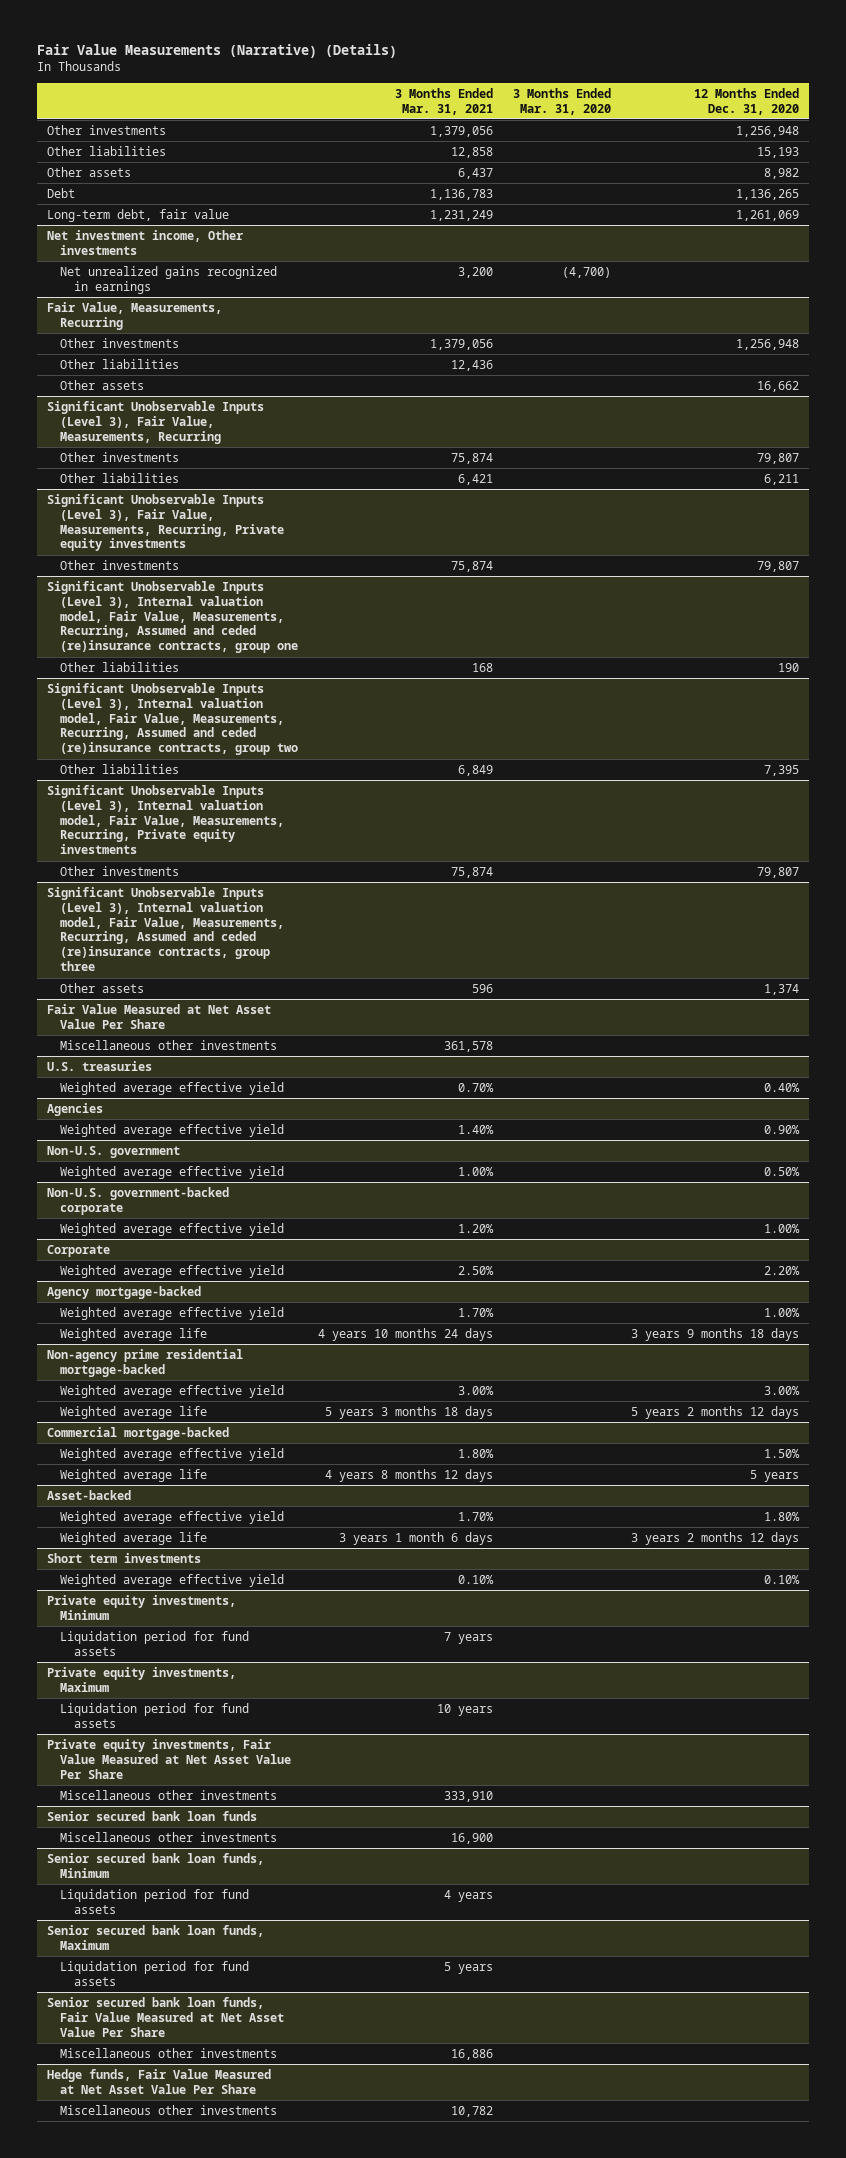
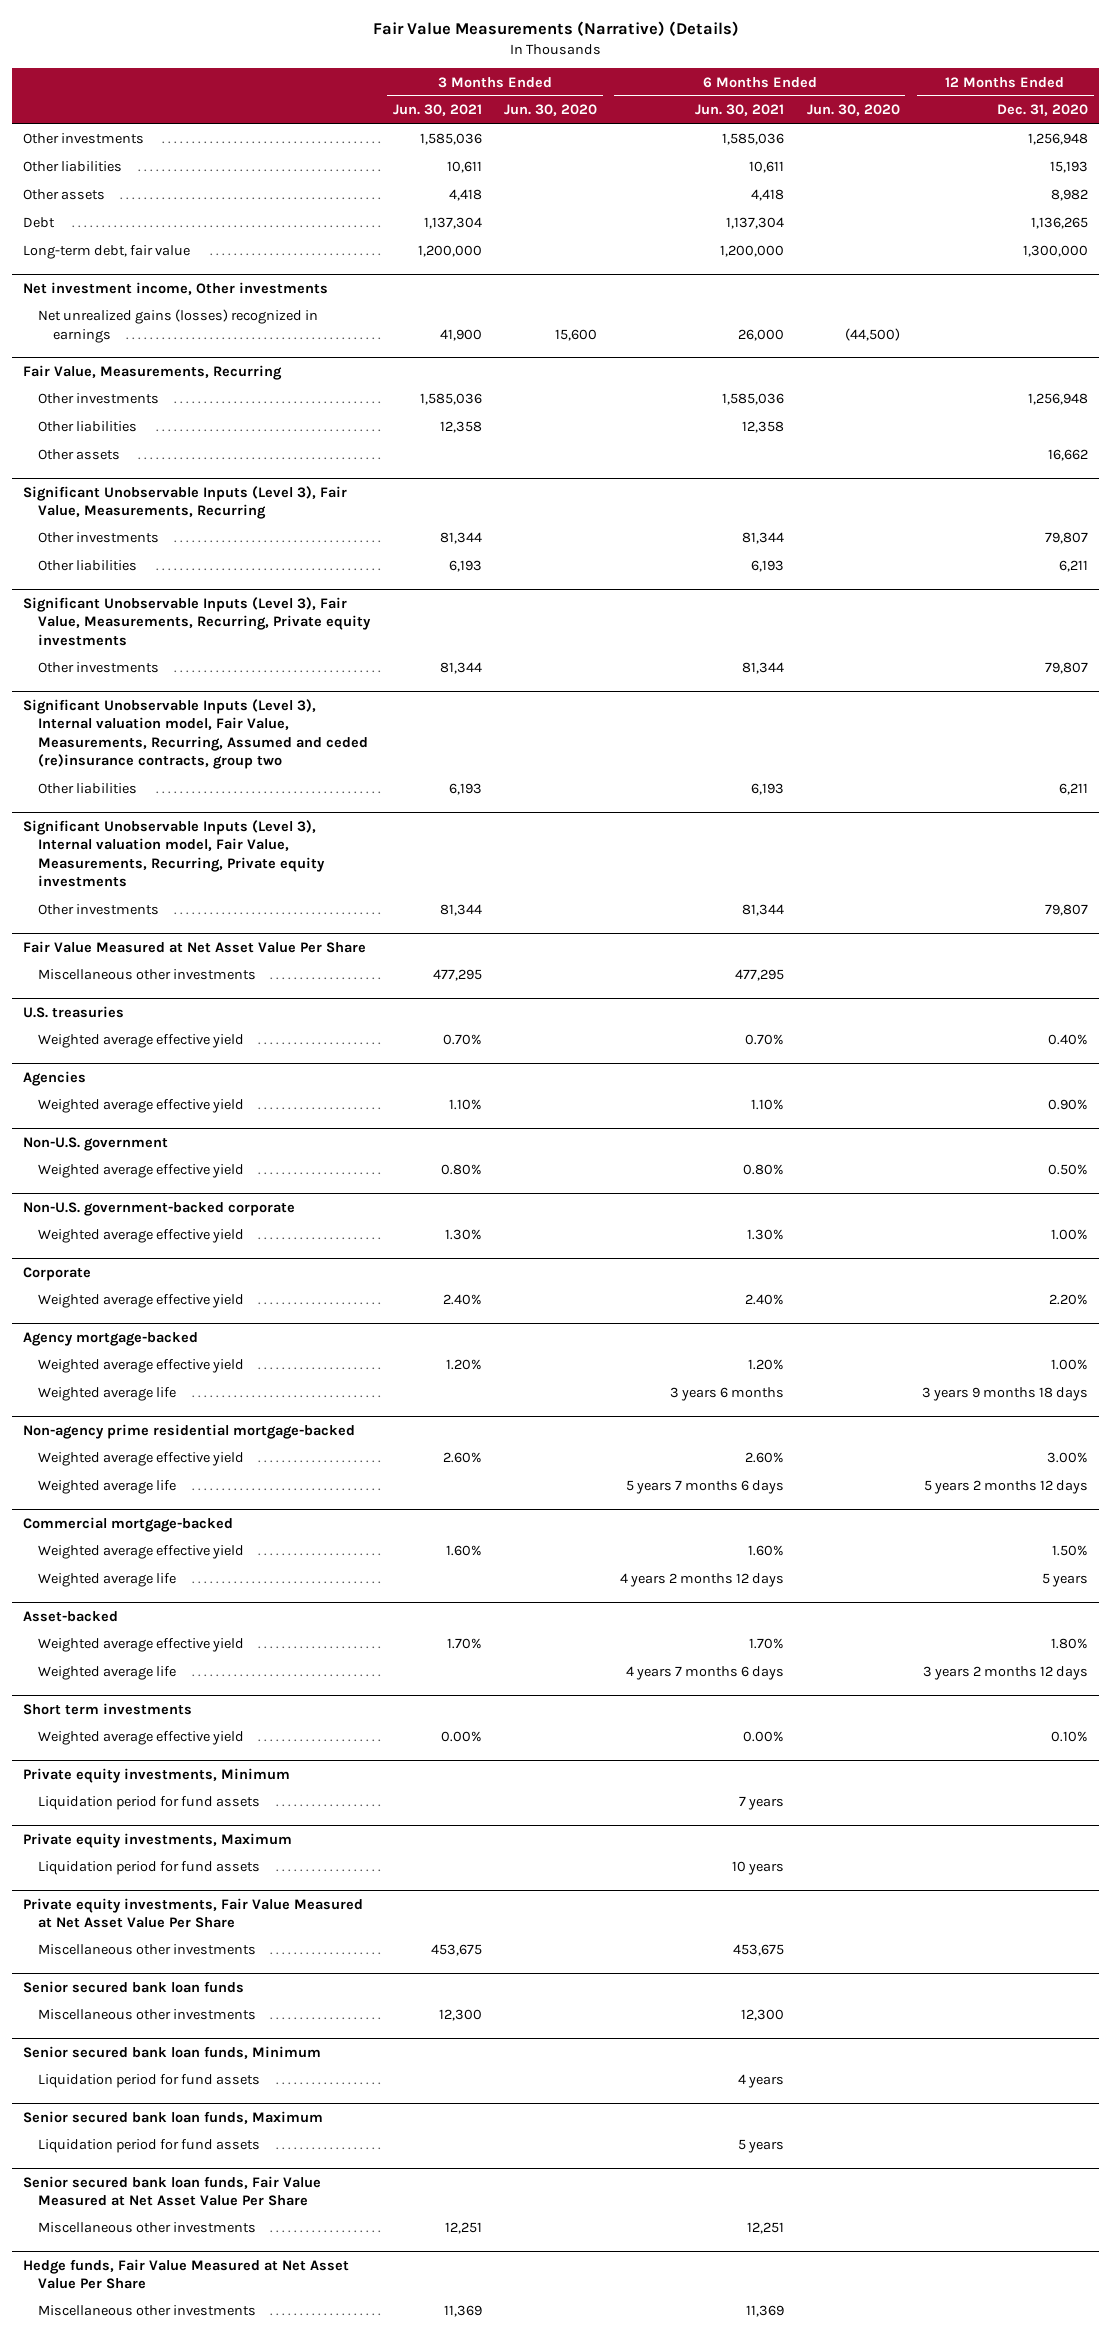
- | 3 Months Ended Mar. 31, 2021 | 3 Months Ended Mar. 31, 2020 | 12 Months Ended Dec. 31, 2020
+ | 3 Months Ended Jun. 30, 2021 | 3 Months Ended Jun. 30, 2020 | 6 Months Ended Jun. 30, 2021 | 6 Months Ended Jun. 30, 2020 | 12 Months Ended Dec. 31, 2020
- Long-term debt, fair value | 1,231,249 | | 1,261,069
+ Long-term debt, fair value | 1,200,000 | | 1,200,000 | | 1,300,000
@ Net investment income, Other investments
- Net unrealized gains recognized in earnings | 3,200 | (4,700) |
+ Net unrealized gains (losses) recognized in earnings | 41,900 | 15,600 | 26,000 | (44,500) |
- Significant Unobservable Inputs (Level 3), Internal valuation model, Fair Value, Measurements, Recurring, Assumed and ceded (re)insurance contracts, group one
- Other liabilities | 168 | | 190
@ Significant Unobservable Inputs (Level 3), Internal valuation model, Fair Value, Measurements, Recurring, Assumed and ceded (re)insurance contracts, group two
- Other liabilities | 6,849 | | 7,395
+ Other liabilities | 6,193 | | 6,193 | | 6,211
- Significant Unobservable Inputs (Level 3), Internal valuation model, Fair Value, Measurements, Recurring, Assumed and ceded (re)insurance contracts, group three
- Other assets | 596 | | 1,374

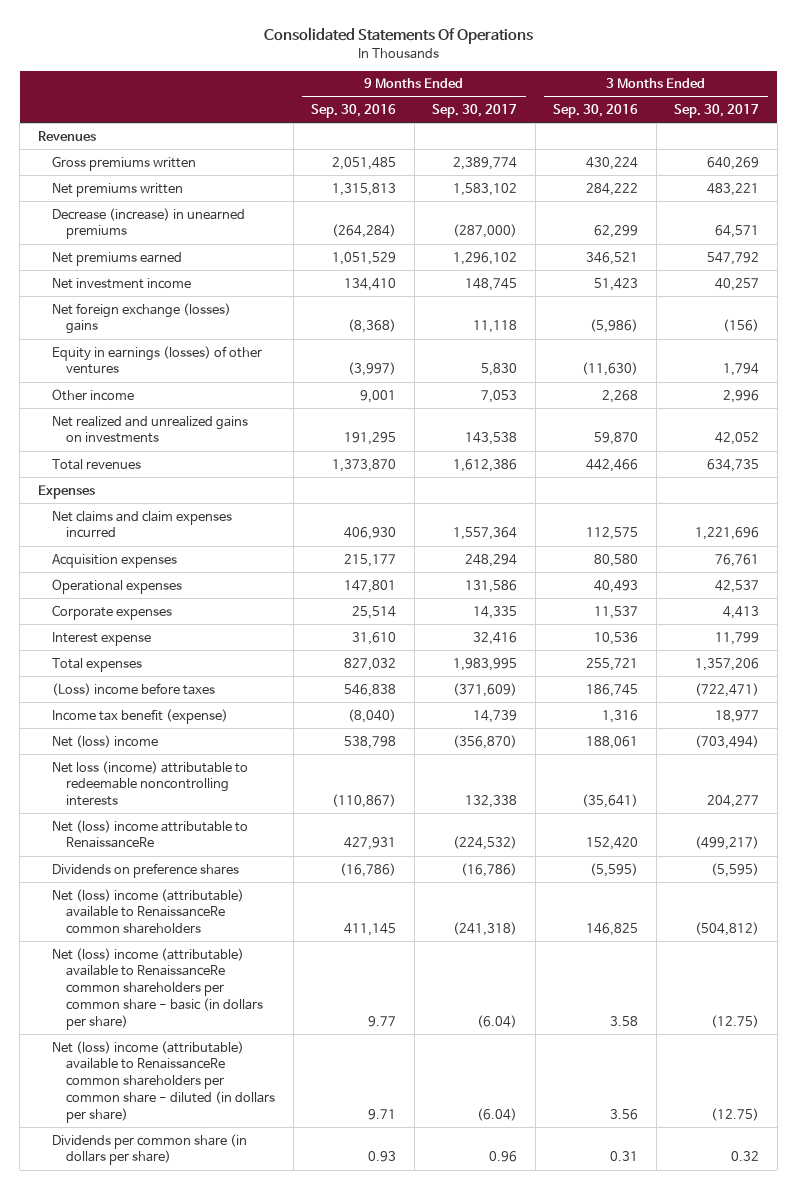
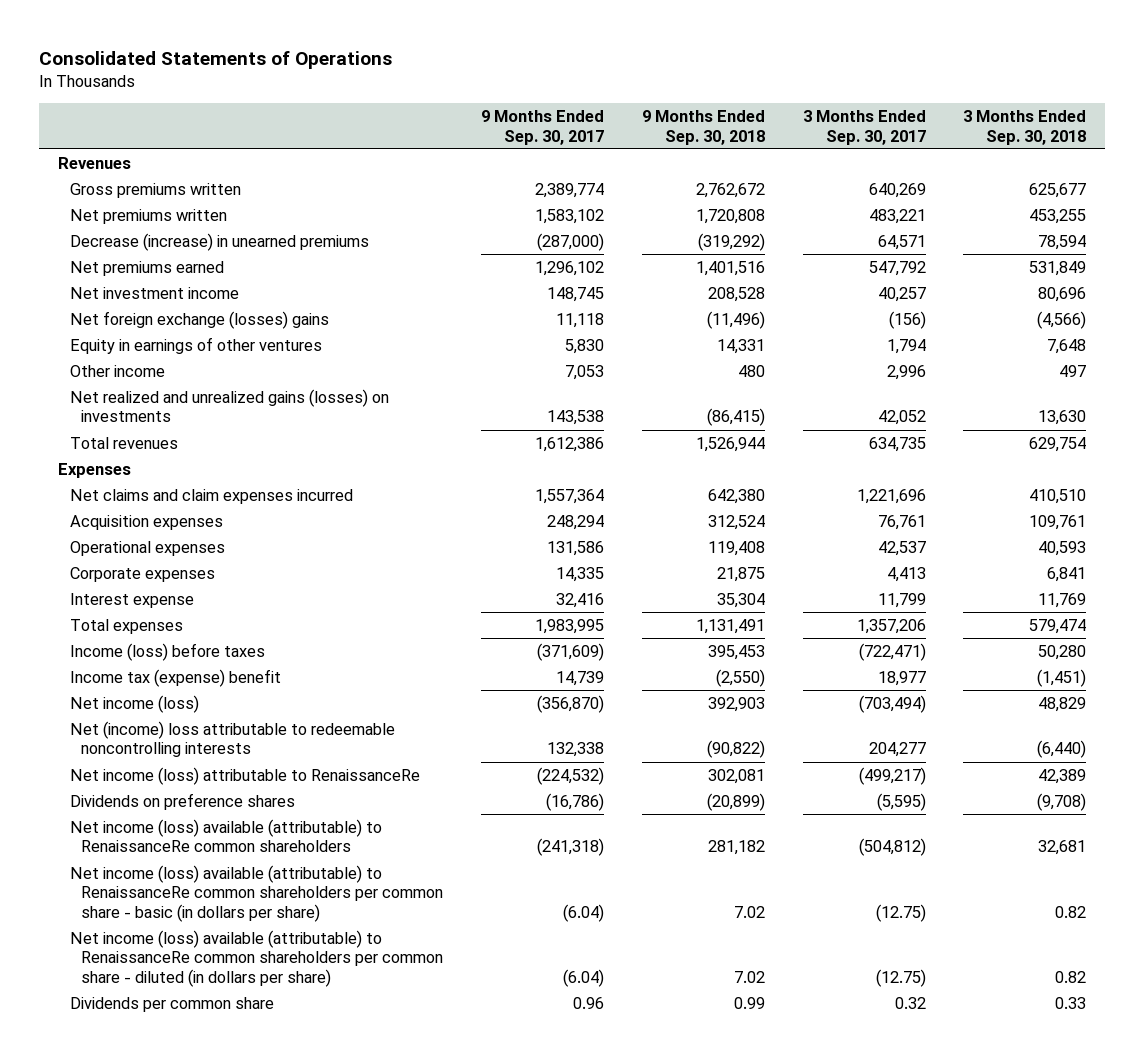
- Consolidated Statements Of Operations
+ Consolidated Statements of Operations
- | 9 Months Ended Sep. 30, 2016 | 9 Months Ended Sep. 30, 2017 | 3 Months Ended Sep. 30, 2016 | 3 Months Ended Sep. 30, 2017
+ | 9 Months Ended Sep. 30, 2017 | 9 Months Ended Sep. 30, 2018 | 3 Months Ended Sep. 30, 2017 | 3 Months Ended Sep. 30, 2018
- Equity in earnings (losses) of other ventures | (3,997) | 5,830 | (11,630) | 1,794
+ Equity in earnings of other ventures | 5,830 | 14,331 | 1,794 | 7,648
- Net realized and unrealized gains on investments | 191,295 | 143,538 | 59,870 | 42,052
+ Net realized and unrealized gains (losses) on investments | 143,538 | (86,415) | 42,052 | 13,630
- (Loss) income before taxes | 546,838 | (371,609) | 186,745 | (722,471)
- Income tax benefit (expense) | (8,040) | 14,739 | 1,316 | 18,977
- Net (loss) income | 538,798 | (356,870) | 188,061 | (703,494)
- Net loss (income) attributable to redeemable noncontrolling interests | (110,867) | 132,338 | (35,641) | 204,277
- Net (loss) income attributable to RenaissanceRe | 427,931 | (224,532) | 152,420 | (499,217)
+ Income (loss) before taxes | (371,609) | 395,453 | (722,471) | 50,280
+ Income tax (expense) benefit | 14,739 | (2,550) | 18,977 | (1,451)
+ Net income (loss) | (356,870) | 392,903 | (703,494) | 48,829
+ Net (income) loss attributable to redeemable noncontrolling interests | 132,338 | (90,822) | 204,277 | (6,440)
+ Net income (loss) attributable to RenaissanceRe | (224,532) | 302,081 | (499,217) | 42,389
- Net (loss) income (attributable) available to RenaissanceRe common shareholders | 411,145 | (241,318) | 146,825 | (504,812)
- Net (loss) income (attributable) available to RenaissanceRe common shareholders per common share - basic (in dollars per share) | 9.77 | (6.04) | 3.58 | (12.75)
- Net (loss) income (attributable) available to RenaissanceRe common shareholders per common share - diluted (in dollars per share) | 9.71 | (6.04) | 3.56 | (12.75)
- Dividends per common share (in dollars per share) | 0.93 | 0.96 | 0.31 | 0.32
+ Net income (loss) available (attributable) to RenaissanceRe common shareholders | (241,318) | 281,182 | (504,812) | 32,681
+ Net income (loss) available (attributable) to RenaissanceRe common shareholders per common share - basic (in dollars per share) | (6.04) | 7.02 | (12.75) | 0.82
+ Net income (loss) available (attributable) to RenaissanceRe common shareholders per common share - diluted (in dollars per share) | (6.04) | 7.02 | (12.75) | 0.82
+ Dividends per common share | 0.96 | 0.99 | 0.32 | 0.33

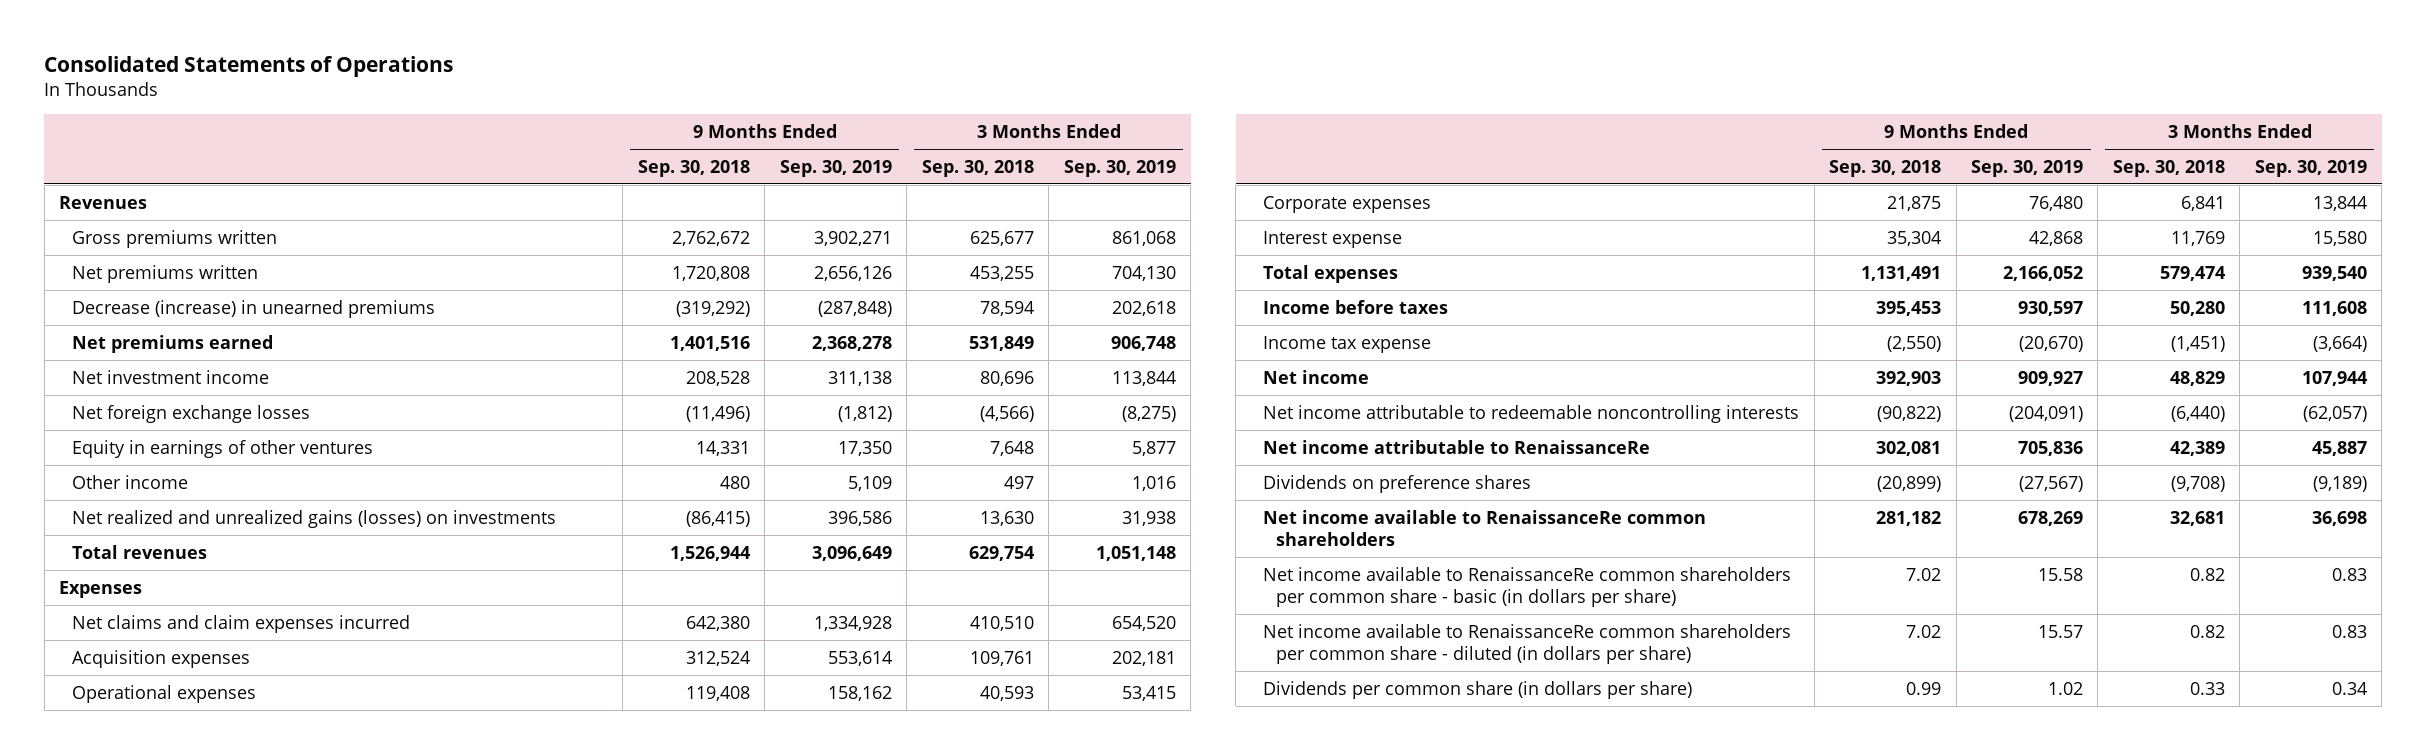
- | 9 Months Ended Sep. 30, 2017 | 9 Months Ended Sep. 30, 2018 | 3 Months Ended Sep. 30, 2017 | 3 Months Ended Sep. 30, 2018
+ | 9 Months Ended Sep. 30, 2018 | 9 Months Ended Sep. 30, 2019 | 3 Months Ended Sep. 30, 2018 | 3 Months Ended Sep. 30, 2019
- Net foreign exchange (losses) gains | 11,118 | (11,496) | (156) | (4,566)
+ Net foreign exchange losses | (11,496) | (1,812) | (4,566) | (8,275)
- Income (loss) before taxes | (371,609) | 395,453 | (722,471) | 50,280
- Income tax (expense) benefit | 14,739 | (2,550) | 18,977 | (1,451)
- Net income (loss) | (356,870) | 392,903 | (703,494) | 48,829
- Net (income) loss attributable to redeemable noncontrolling interests | 132,338 | (90,822) | 204,277 | (6,440)
- Net income (loss) attributable to RenaissanceRe | (224,532) | 302,081 | (499,217) | 42,389
+ Income before taxes | 395,453 | 930,597 | 50,280 | 111,608
+ Income tax expense | (2,550) | (20,670) | (1,451) | (3,664)
+ Net income | 392,903 | 909,927 | 48,829 | 107,944
+ Net income attributable to redeemable noncontrolling interests | (90,822) | (204,091) | (6,440) | (62,057)
+ Net income attributable to RenaissanceRe | 302,081 | 705,836 | 42,389 | 45,887
- Net income (loss) available (attributable) to RenaissanceRe common shareholders | (241,318) | 281,182 | (504,812) | 32,681
- Net income (loss) available (attributable) to RenaissanceRe common shareholders per common share - basic (in dollars per share) | (6.04) | 7.02 | (12.75) | 0.82
- Net income (loss) available (attributable) to RenaissanceRe common shareholders per common share - diluted (in dollars per share) | (6.04) | 7.02 | (12.75) | 0.82
- Dividends per common share | 0.96 | 0.99 | 0.32 | 0.33
+ Net income available to RenaissanceRe common shareholders | 281,182 | 678,269 | 32,681 | 36,698
+ Net income available to RenaissanceRe common shareholders per common share - basic (in dollars per share) | 7.02 | 15.58 | 0.82 | 0.83
+ Net income available to RenaissanceRe common shareholders per common share - diluted (in dollars per share) | 7.02 | 15.57 | 0.82 | 0.83
+ Dividends per common share (in dollars per share) | 0.99 | 1.02 | 0.33 | 0.34

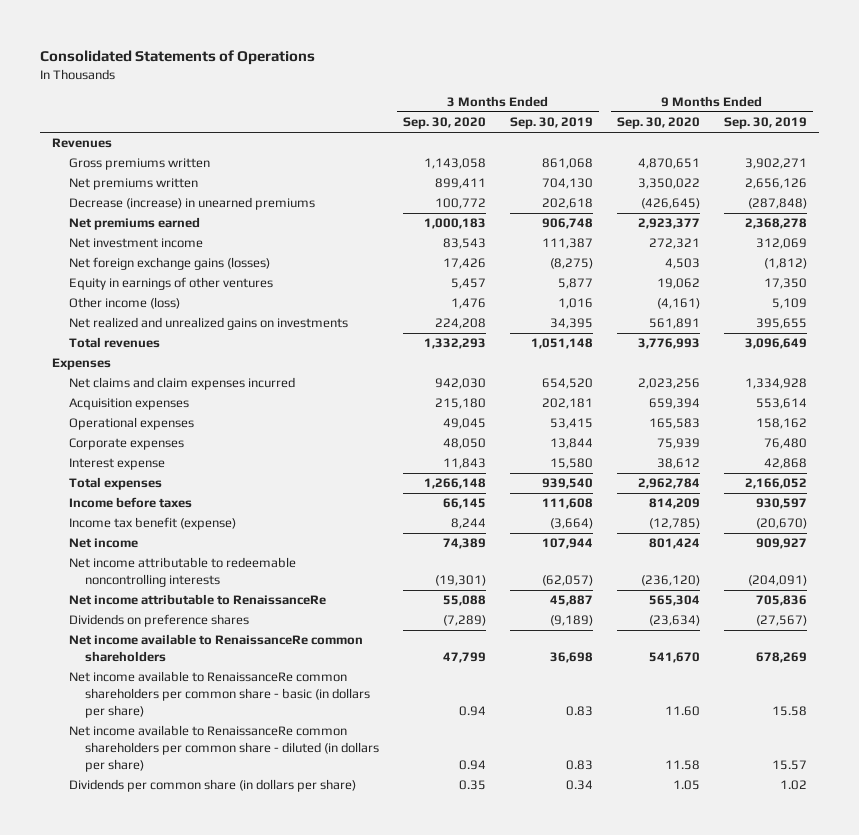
- | 9 Months Ended Sep. 30, 2018 | 9 Months Ended Sep. 30, 2019 | 3 Months Ended Sep. 30, 2018 | 3 Months Ended Sep. 30, 2019
+ | 3 Months Ended Sep. 30, 2020 | 3 Months Ended Sep. 30, 2019 | 9 Months Ended Sep. 30, 2020 | 9 Months Ended Sep. 30, 2019
- Net investment income | 208,528 | 311,138 | 80,696 | 113,844
- Net foreign exchange losses | (11,496) | (1,812) | (4,566) | (8,275)
+ Net investment income | 83,543 | 111,387 | 272,321 | 312,069
+ Net foreign exchange gains (losses) | 17,426 | (8,275) | 4,503 | (1,812)
- Other income | 480 | 5,109 | 497 | 1,016
- Net realized and unrealized gains (losses) on investments | (86,415) | 396,586 | 13,630 | 31,938
+ Other income (loss) | 1,476 | 1,016 | (4,161) | 5,109
+ Net realized and unrealized gains on investments | 224,208 | 34,395 | 561,891 | 395,655
- Income tax expense | (2,550) | (20,670) | (1,451) | (3,664)
+ Income tax benefit (expense) | 8,244 | (3,664) | (12,785) | (20,670)

